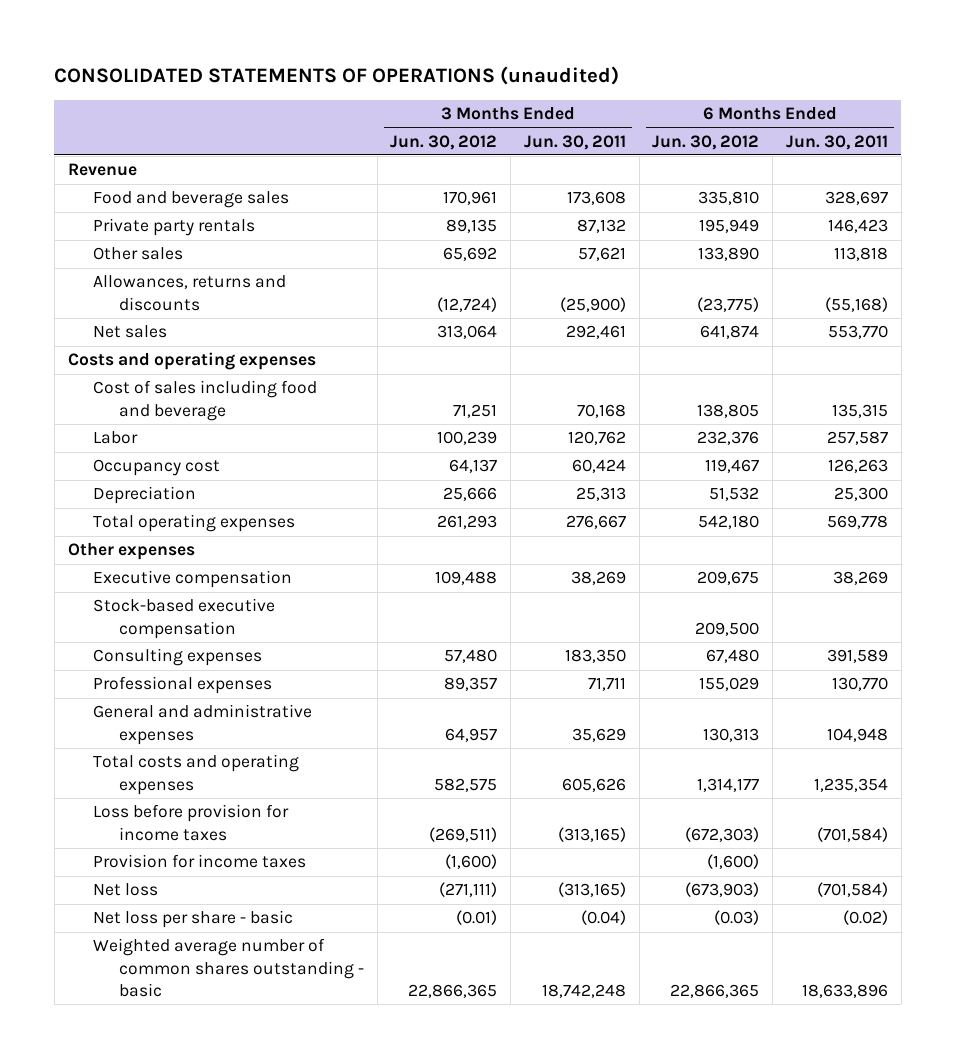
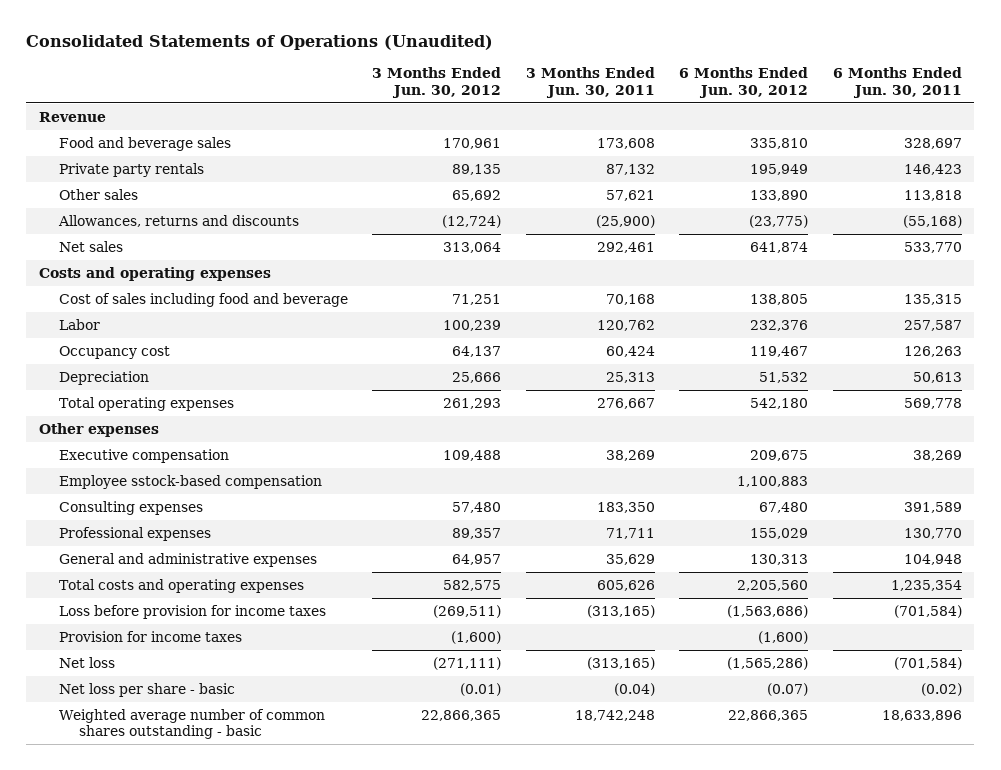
- CONSOLIDATED STATEMENTS OF OPERATIONS (unaudited)
+ Consolidated Statements of Operations (Unaudited)
- Net sales | 313,064 | 292,461 | 641,874 | 553,770
+ Net sales | 313,064 | 292,461 | 641,874 | 533,770
- Depreciation | 25,666 | 25,313 | 51,532 | 25,300
+ Depreciation | 25,666 | 25,313 | 51,532 | 50,613
- Stock-based executive compensation | | | 209,500 |
+ Employee sstock-based compensation | | | 1,100,883 |
- Total costs and operating expenses | 582,575 | 605,626 | 1,314,177 | 1,235,354
- Loss before provision for income taxes | (269,511) | (313,165) | (672,303) | (701,584)
+ Total costs and operating expenses | 582,575 | 605,626 | 2,205,560 | 1,235,354
+ Loss before provision for income taxes | (269,511) | (313,165) | (1,563,686) | (701,584)
- Net loss | (271,111) | (313,165) | (673,903) | (701,584)
- Net loss per share - basic | (0.01) | (0.04) | (0.03) | (0.02)
+ Net loss | (271,111) | (313,165) | (1,565,286) | (701,584)
+ Net loss per share - basic | (0.01) | (0.04) | (0.07) | (0.02)

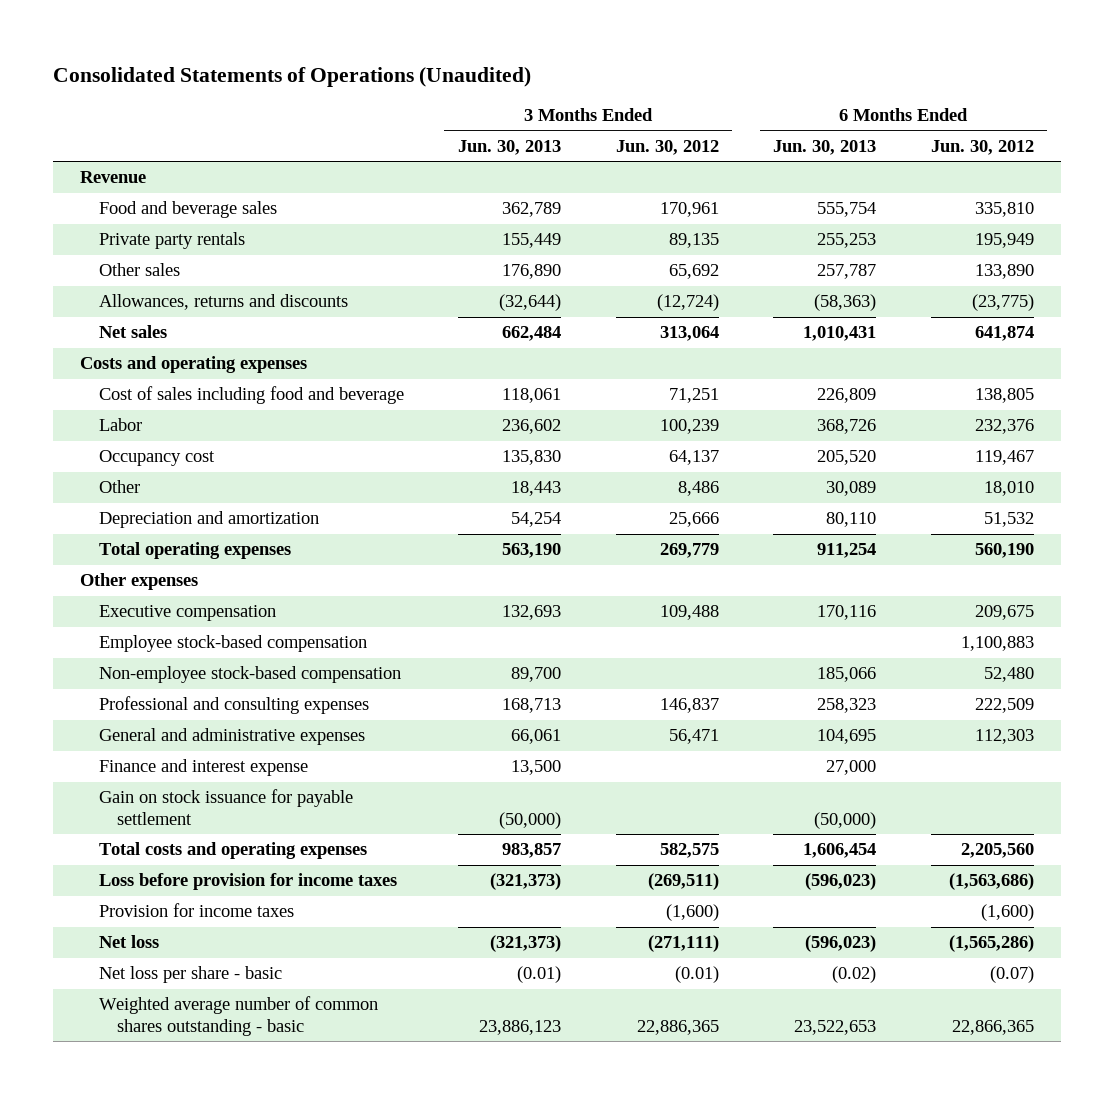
- | 3 Months Ended Jun. 30, 2012 | 3 Months Ended Jun. 30, 2011 | 6 Months Ended Jun. 30, 2012 | 6 Months Ended Jun. 30, 2011
+ | 3 Months Ended Jun. 30, 2013 | 3 Months Ended Jun. 30, 2012 | 6 Months Ended Jun. 30, 2013 | 6 Months Ended Jun. 30, 2012
- Depreciation | 25,666 | 25,313 | 51,532 | 50,613
- Total operating expenses | 261,293 | 276,667 | 542,180 | 569,778
+ Other | 18,443 | 8,486 | 30,089 | 18,010
+ Depreciation and amortization | 54,254 | 25,666 | 80,110 | 51,532
+ Total operating expenses | 563,190 | 269,779 | 911,254 | 560,190
- Employee sstock-based compensation | | | 1,100,883 |
- Consulting expenses | 57,480 | 183,350 | 67,480 | 391,589
- Professional expenses | 89,357 | 71,711 | 155,029 | 130,770
- General and administrative expenses | 64,957 | 35,629 | 130,313 | 104,948
+ Employee stock-based compensation | | | | 1,100,883
+ Non-employee stock-based compensation | 89,700 | | 185,066 | 52,480
+ Professional and consulting expenses | 168,713 | 146,837 | 258,323 | 222,509
+ General and administrative expenses | 66,061 | 56,471 | 104,695 | 112,303
+ Finance and interest expense | 13,500 | | 27,000 |
+ Gain on stock issuance for payable settlement | (50,000) | | (50,000) |
- Weighted average number of common shares outstanding - basic | 22,866,365 | 18,742,248 | 22,866,365 | 18,633,896
+ Weighted average number of common shares outstanding - basic | 23,886,123 | 22,886,365 | 23,522,653 | 22,866,365

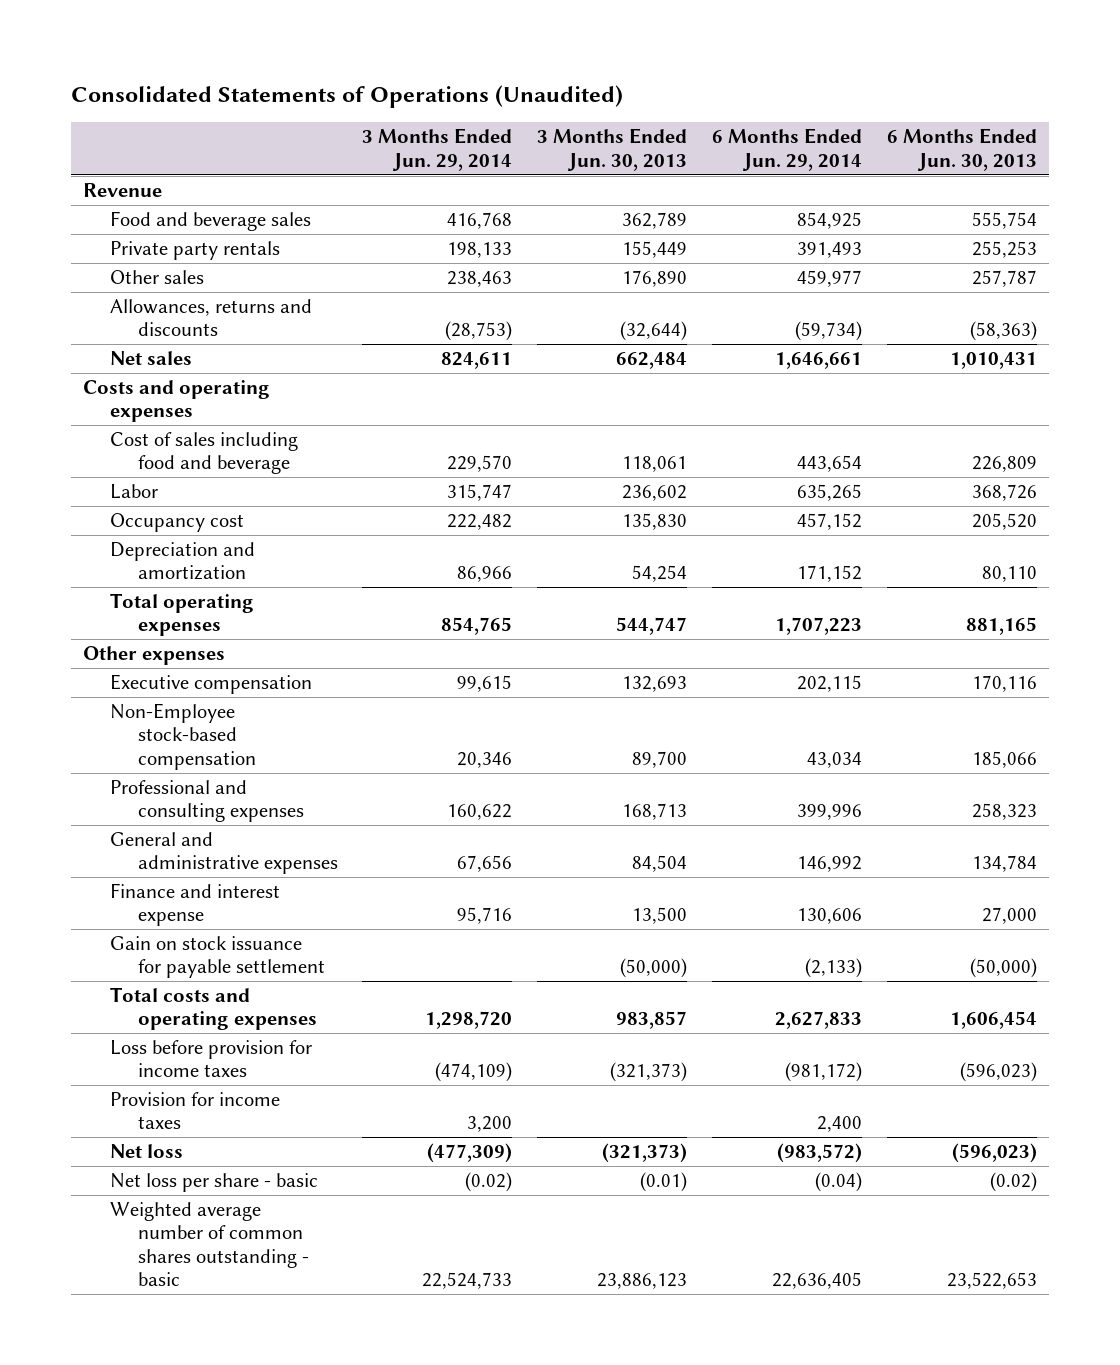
- | 3 Months Ended Jun. 30, 2013 | 3 Months Ended Jun. 30, 2012 | 6 Months Ended Jun. 30, 2013 | 6 Months Ended Jun. 30, 2012
+ | 3 Months Ended Jun. 29, 2014 | 3 Months Ended Jun. 30, 2013 | 6 Months Ended Jun. 29, 2014 | 6 Months Ended Jun. 30, 2013
- Other | 18,443 | 8,486 | 30,089 | 18,010
- Total operating expenses | 563,190 | 269,779 | 911,254 | 560,190
+ Total operating expenses | 854,765 | 544,747 | 1,707,223 | 881,165
- Employee stock-based compensation | | | | 1,100,883
- Non-employee stock-based compensation | 89,700 | | 185,066 | 52,480
+ Non-Employee stock-based compensation | 20,346 | 89,700 | 43,034 | 185,066
- General and administrative expenses | 66,061 | 56,471 | 104,695 | 112,303
+ General and administrative expenses | 67,656 | 84,504 | 146,992 | 134,784

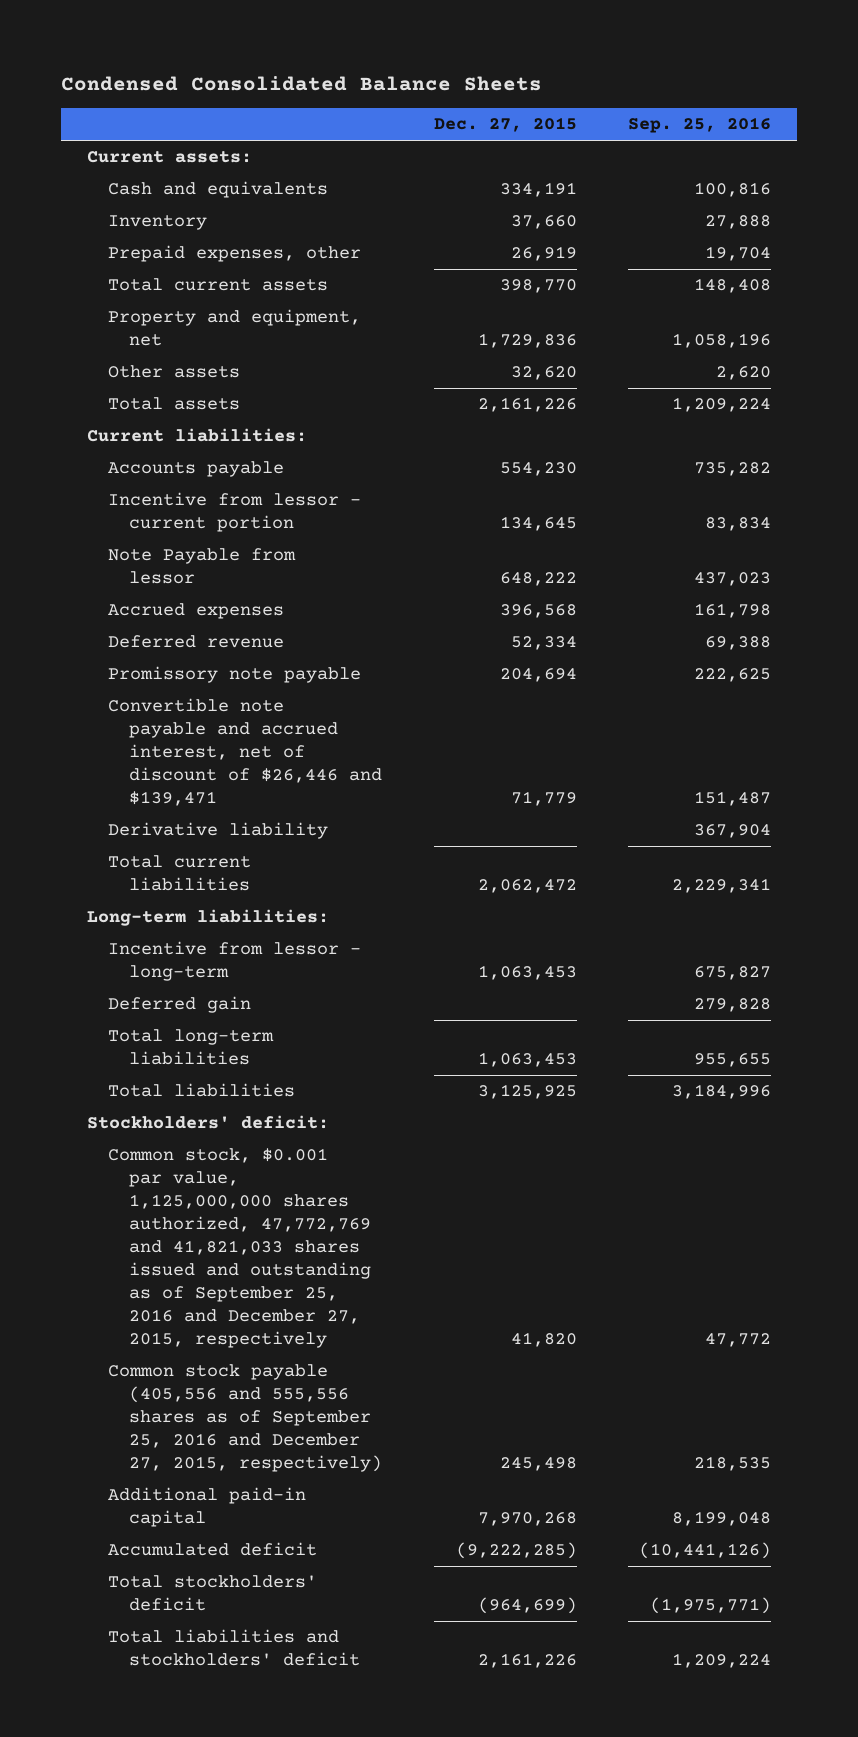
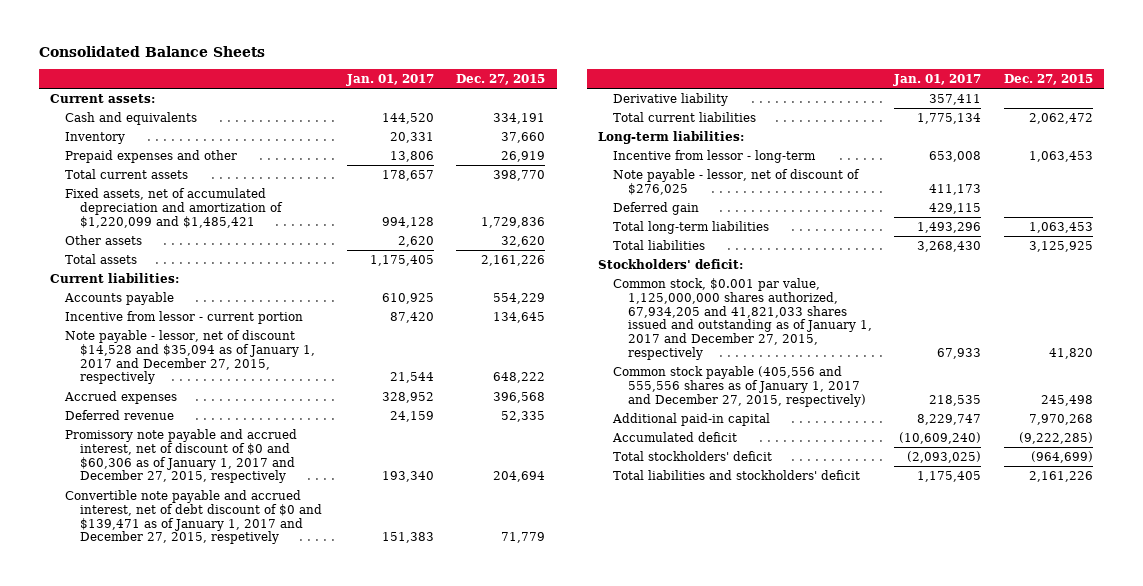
- Condensed Consolidated Balance Sheets
+ Consolidated Balance Sheets
- | Dec. 27, 2015 | Sep. 25, 2016
+ | Jan. 01, 2017 | Dec. 27, 2015
- Prepaid expenses, other | 26,919 | 19,704
+ Prepaid expenses and other | 13,806 | 26,919
- Property and equipment, net | 1,729,836 | 1,058,196
+ Fixed assets, net of accumulated depreciation and amortization of $1,220,099 and $1,485,421 | 994,128 | 1,729,836
- Accounts payable | 554,230 | 735,282
+ Accounts payable | 610,925 | 554,229
- Note Payable from lessor | 648,222 | 437,023
+ Note payable - lessor, net of discount $14,528 and $35,094 as of January 1, 2017 and December 27, 2015, respectively | 21,544 | 648,222
- Deferred revenue | 52,334 | 69,388
- Promissory note payable | 204,694 | 222,625
- Convertible note payable and accrued interest, net of discount of $26,446 and $139,471 | 71,779 | 151,487
+ Deferred revenue | 24,159 | 52,335
+ Promissory note payable and accrued interest, net of discount of $0 and $60,306 as of January 1, 2017 and December 27, 2015, respectively | 193,340 | 204,694
+ Convertible note payable and accrued interest, net of debt discount of $0 and $139,471 as of January 1, 2017 and December 27, 2015, respetively | 151,383 | 71,779
+ Note payable - lessor, net of discount of $276,025 | 411,173 |
- Common stock, $0.001 par value, 1,125,000,000 shares authorized, 47,772,769 and 41,821,033 shares issued and outstanding as of September 25, 2016 and December 27, 2015, respectively | 41,820 | 47,772
- Common stock payable (405,556 and 555,556 shares as of September 25, 2016 and December 27, 2015, respectively) | 245,498 | 218,535
+ Common stock, $0.001 par value, 1,125,000,000 shares authorized, 67,934,205 and 41,821,033 shares issued and outstanding as of January 1, 2017 and December 27, 2015, respectively | 67,933 | 41,820
+ Common stock payable (405,556 and 555,556 shares as of January 1, 2017 and December 27, 2015, respectively) | 218,535 | 245,498

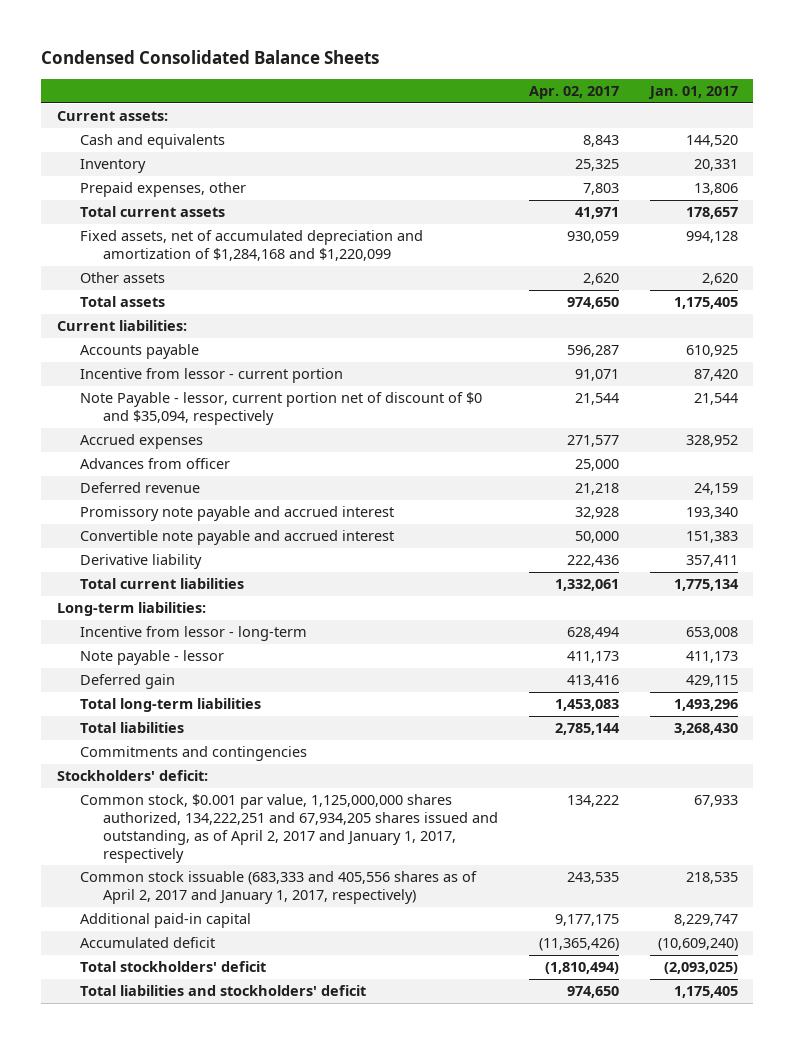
- Consolidated Balance Sheets
+ Condensed Consolidated Balance Sheets
- | Jan. 01, 2017 | Dec. 27, 2015
+ | Apr. 02, 2017 | Jan. 01, 2017
- Prepaid expenses and other | 13,806 | 26,919
+ Prepaid expenses, other | 7,803 | 13,806
- Fixed assets, net of accumulated depreciation and amortization of $1,220,099 and $1,485,421 | 994,128 | 1,729,836
+ Fixed assets, net of accumulated depreciation and amortization of $1,284,168 and $1,220,099 | 930,059 | 994,128
- Note payable - lessor, net of discount $14,528 and $35,094 as of January 1, 2017 and December 27, 2015, respectively | 21,544 | 648,222
+ Note Payable - lessor, current portion net of discount of $0 and $35,094, respectively | 21,544 | 21,544
+ Advances from officer | 25,000 |
- Promissory note payable and accrued interest, net of discount of $0 and $60,306 as of January 1, 2017 and December 27, 2015, respectively | 193,340 | 204,694
- Convertible note payable and accrued interest, net of debt discount of $0 and $139,471 as of January 1, 2017 and December 27, 2015, respetively | 151,383 | 71,779
+ Promissory note payable and accrued interest | 32,928 | 193,340
+ Convertible note payable and accrued interest | 50,000 | 151,383
- Note payable - lessor, net of discount of $276,025 | 411,173 |
+ Note payable - lessor | 411,173 | 411,173
+ Commitments and contingencies
- Common stock, $0.001 par value, 1,125,000,000 shares authorized, 67,934,205 and 41,821,033 shares issued and outstanding as of January 1, 2017 and December 27, 2015, respectively | 67,933 | 41,820
- Common stock payable (405,556 and 555,556 shares as of January 1, 2017 and December 27, 2015, respectively) | 218,535 | 245,498
+ Common stock, $0.001 par value, 1,125,000,000 shares authorized, 134,222,251 and 67,934,205 shares issued and outstanding, as of April 2, 2017 and January 1, 2017, respectively | 134,222 | 67,933
+ Common stock issuable (683,333 and 405,556 shares as of April 2, 2017 and January 1, 2017, respectively) | 243,535 | 218,535

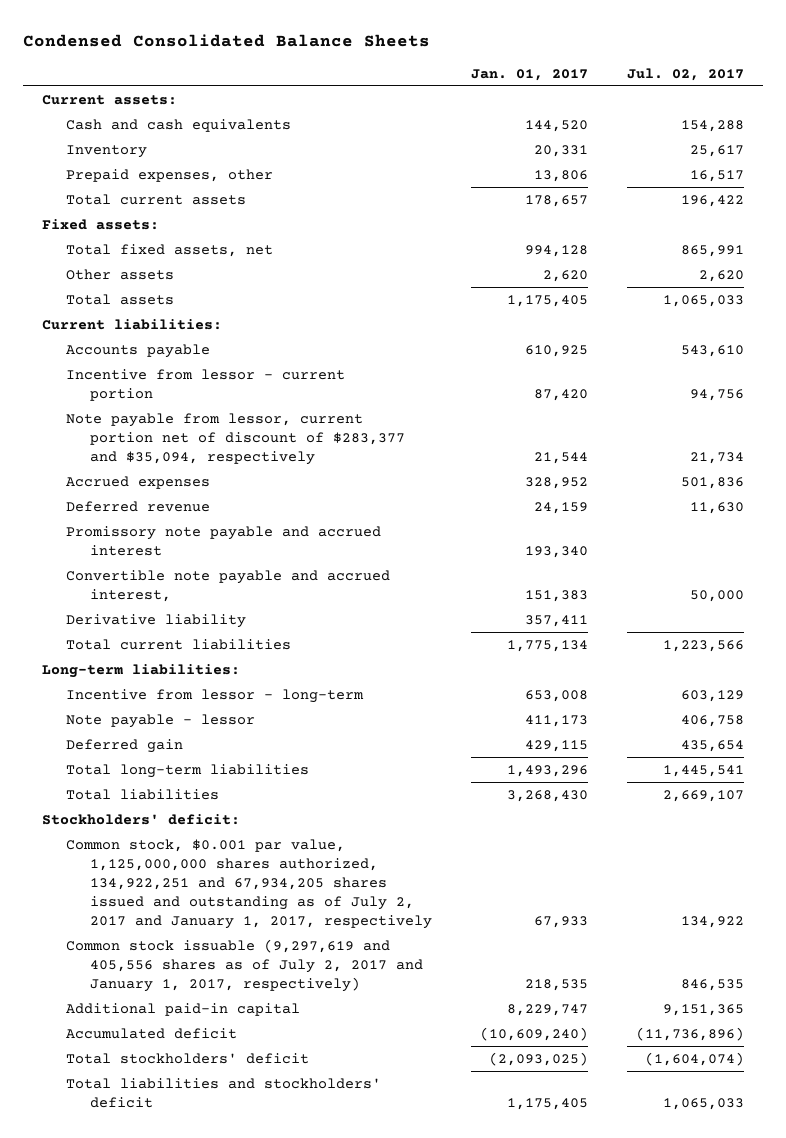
- | Apr. 02, 2017 | Jan. 01, 2017
+ | Jan. 01, 2017 | Jul. 02, 2017
- Cash and equivalents | 8,843 | 144,520
+ Cash and cash equivalents | 144,520 | 154,288
- Fixed assets, net of accumulated depreciation and amortization of $1,284,168 and $1,220,099 | 930,059 | 994,128
+ Fixed assets:
+ Total fixed assets, net | 994,128 | 865,991
- Note Payable - lessor, current portion net of discount of $0 and $35,094, respectively | 21,544 | 21,544
+ Note payable from lessor, current portion net of discount of $283,377 and $35,094, respectively | 21,544 | 21,734
- Advances from officer | 25,000 |
- Convertible note payable and accrued interest | 50,000 | 151,383
+ Convertible note payable and accrued interest, | 151,383 | 50,000
- Commitments and contingencies
- Common stock, $0.001 par value, 1,125,000,000 shares authorized, 134,222,251 and 67,934,205 shares issued and outstanding, as of April 2, 2017 and January 1, 2017, respectively | 134,222 | 67,933
- Common stock issuable (683,333 and 405,556 shares as of April 2, 2017 and January 1, 2017, respectively) | 243,535 | 218,535
+ Common stock, $0.001 par value, 1,125,000,000 shares authorized, 134,922,251 and 67,934,205 shares issued and outstanding as of July 2, 2017 and January 1, 2017, respectively | 67,933 | 134,922
+ Common stock issuable (9,297,619 and 405,556 shares as of July 2, 2017 and January 1, 2017, respectively) | 218,535 | 846,535

